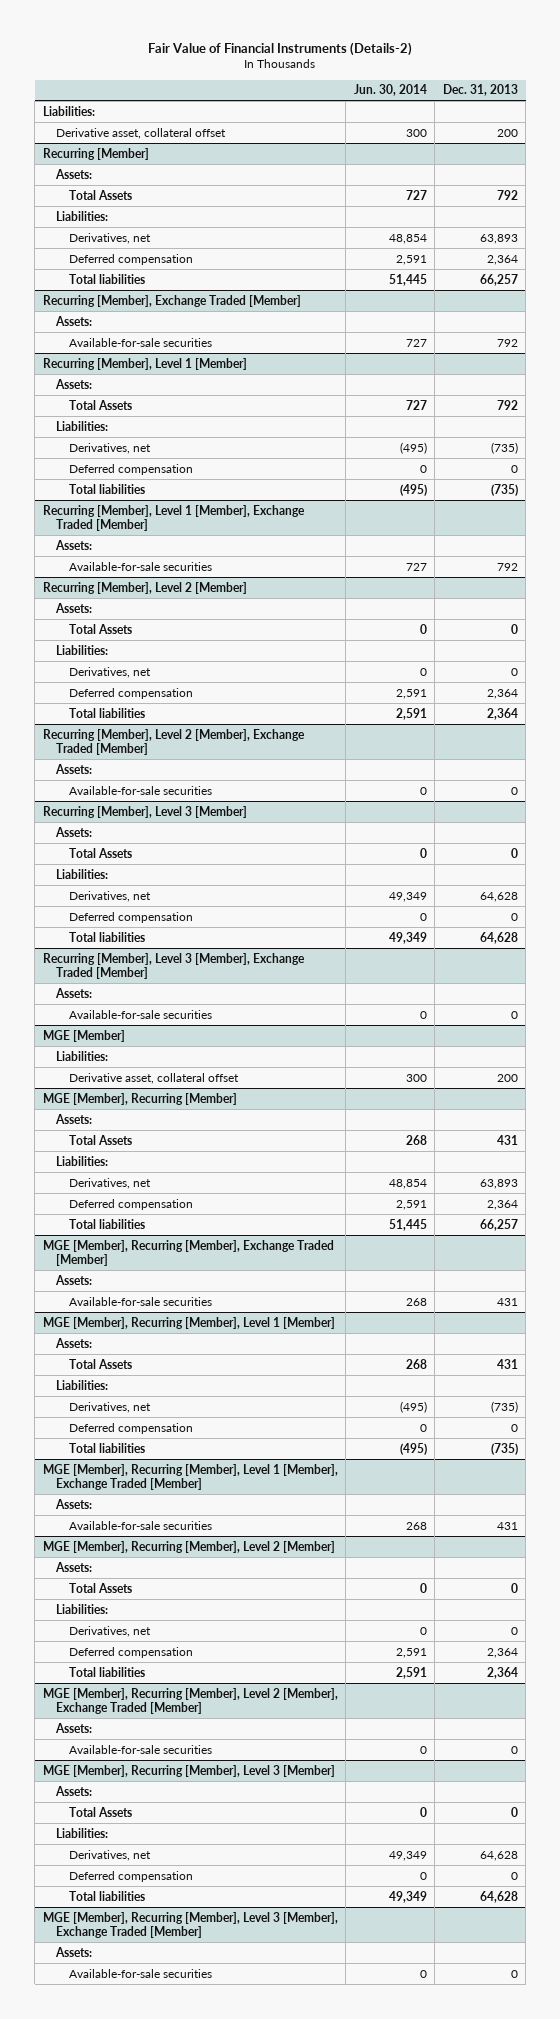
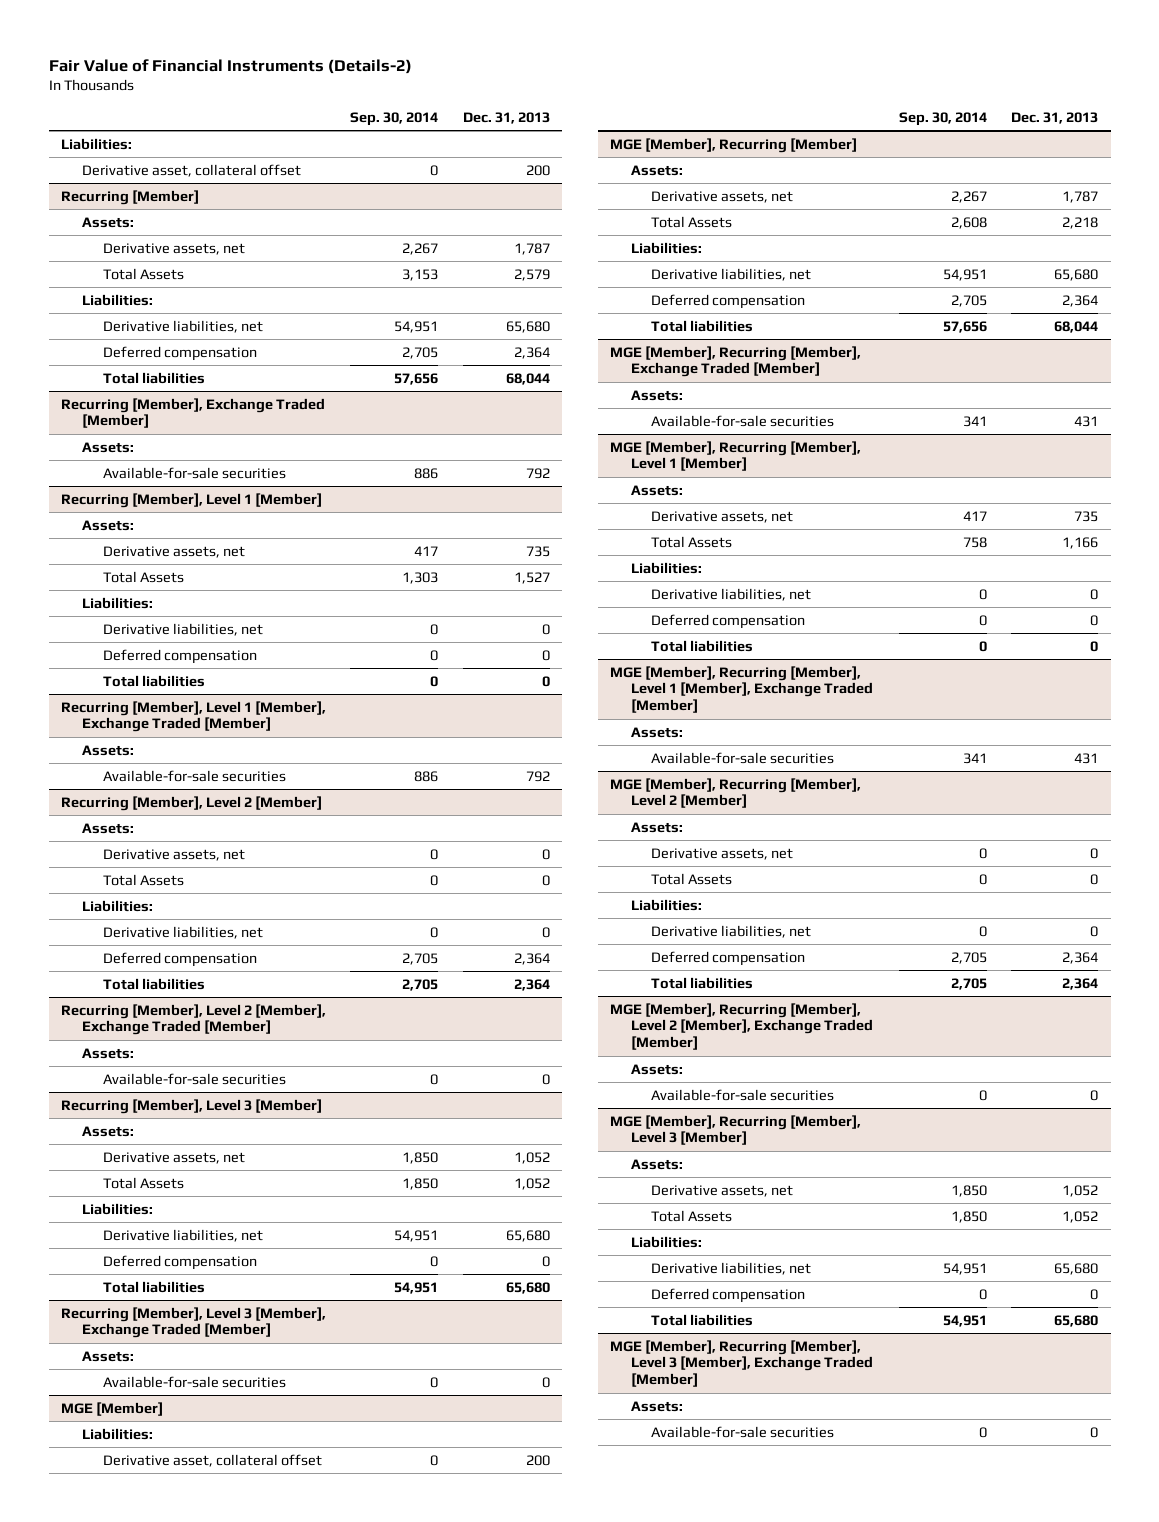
- | Jun. 30, 2014 | Dec. 31, 2013
+ | Sep. 30, 2014 | Dec. 31, 2013
@ Recurring [Member]
- Total Assets | 727 | 792
+ Derivative assets, net | 2,267 | 1,787
+ Total Assets | 3,153 | 2,579
- Derivatives, net | 48,854 | 63,893
+ Derivative liabilities, net | 54,951 | 65,680
- Total liabilities | 51,445 | 66,257
+ Total liabilities | 57,656 | 68,044
@ Recurring [Member], Level 1 [Member]
- Total Assets | 727 | 792
+ Derivative assets, net | 417 | 735
+ Total Assets | 1,303 | 1,527
- Derivatives, net | (495) | (735)
+ Derivative liabilities, net | 0 | 0
- Total liabilities | (495) | (735)
+ Total liabilities | 0 | 0
@ Recurring [Member], Level 2 [Member]
+ Derivative assets, net | 0 | 0
- Derivatives, net | 0 | 0
+ Derivative liabilities, net | 0 | 0
@ Recurring [Member], Level 3 [Member]
- Total Assets | 0 | 0
+ Derivative assets, net | 1,850 | 1,052
+ Total Assets | 1,850 | 1,052
- Derivatives, net | 49,349 | 64,628
+ Derivative liabilities, net | 54,951 | 65,680
- Total liabilities | 49,349 | 64,628
+ Total liabilities | 54,951 | 65,680
@ MGE [Member], Recurring [Member]
- Total Assets | 268 | 431
+ Derivative assets, net | 2,267 | 1,787
+ Total Assets | 2,608 | 2,218
- Derivatives, net | 48,854 | 63,893
+ Derivative liabilities, net | 54,951 | 65,680
- Total liabilities | 51,445 | 66,257
+ Total liabilities | 57,656 | 68,044
@ MGE [Member], Recurring [Member], Level 1 [Member]
- Total Assets | 268 | 431
+ Derivative assets, net | 417 | 735
+ Total Assets | 758 | 1,166
- Derivatives, net | (495) | (735)
+ Derivative liabilities, net | 0 | 0
- Total liabilities | (495) | (735)
+ Total liabilities | 0 | 0
@ MGE [Member], Recurring [Member], Level 2 [Member]
+ Derivative assets, net | 0 | 0
- Derivatives, net | 0 | 0
+ Derivative liabilities, net | 0 | 0
@ MGE [Member], Recurring [Member], Level 3 [Member]
- Total Assets | 0 | 0
+ Derivative assets, net | 1,850 | 1,052
+ Total Assets | 1,850 | 1,052
- Derivatives, net | 49,349 | 64,628
+ Derivative liabilities, net | 54,951 | 65,680
- Total liabilities | 49,349 | 64,628
+ Total liabilities | 54,951 | 65,680

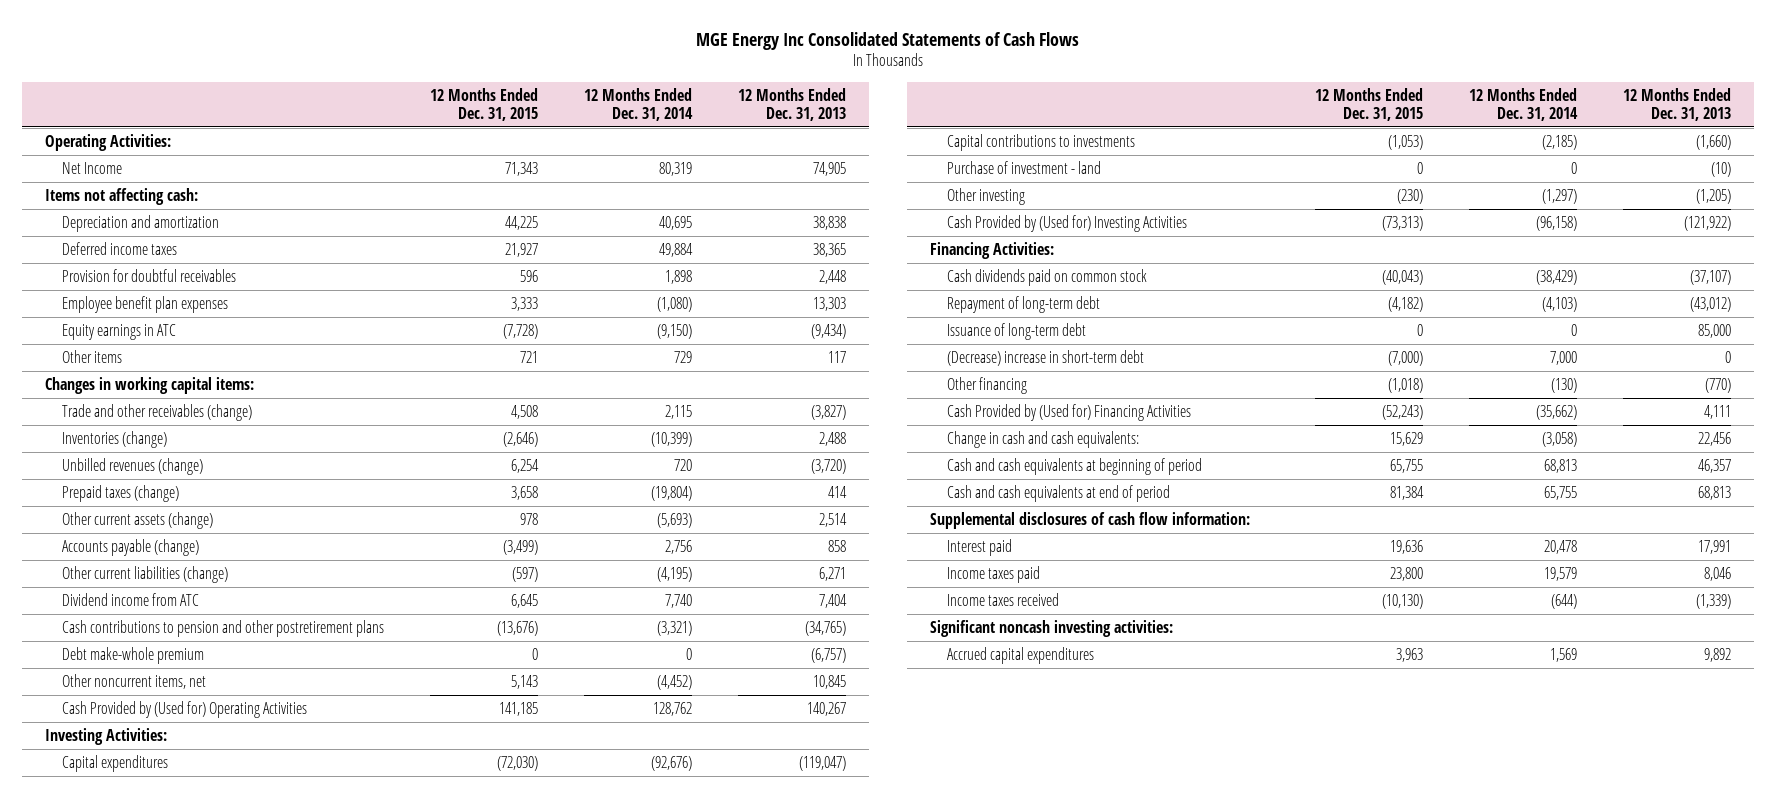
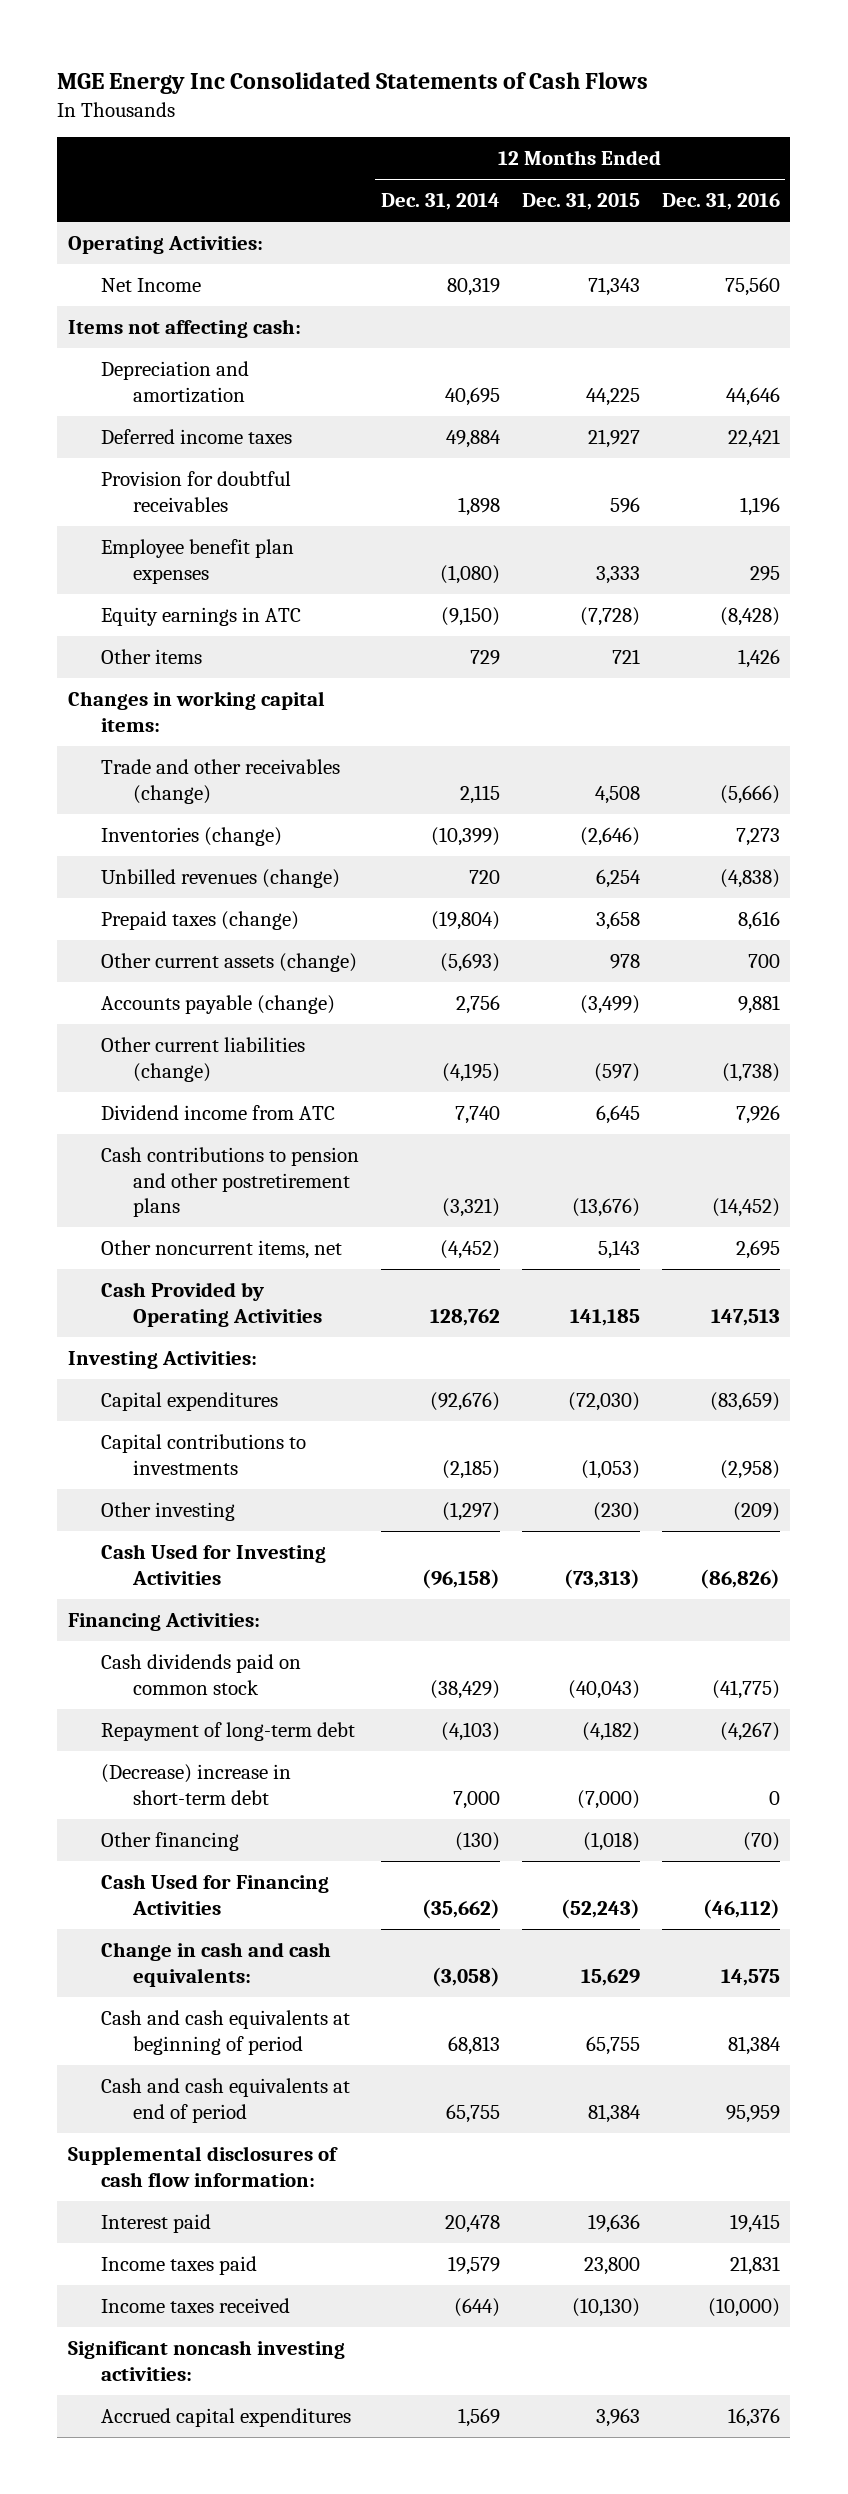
- | 12 Months Ended Dec. 31, 2015 | 12 Months Ended Dec. 31, 2014 | 12 Months Ended Dec. 31, 2013
+ | 12 Months Ended Dec. 31, 2014 | 12 Months Ended Dec. 31, 2015 | 12 Months Ended Dec. 31, 2016
- Debt make-whole premium | 0 | 0 | (6,757)
- Cash Provided by (Used for) Operating Activities | 141,185 | 128,762 | 140,267
+ Cash Provided by Operating Activities | 128,762 | 141,185 | 147,513
- Purchase of investment - land | 0 | 0 | (10)
- Cash Provided by (Used for) Investing Activities | (73,313) | (96,158) | (121,922)
+ Cash Used for Investing Activities | (96,158) | (73,313) | (86,826)
- Issuance of long-term debt | 0 | 0 | 85,000
- Cash Provided by (Used for) Financing Activities | (52,243) | (35,662) | 4,111
+ Cash Used for Financing Activities | (35,662) | (52,243) | (46,112)

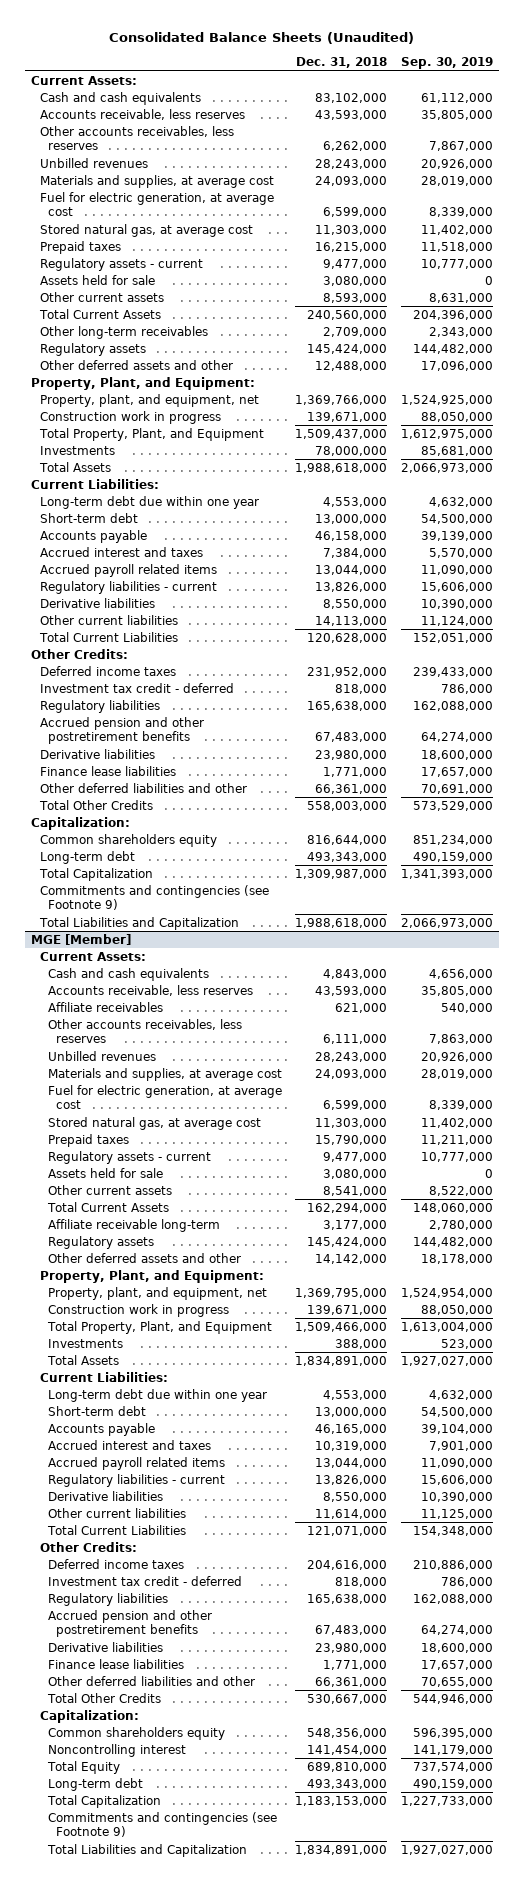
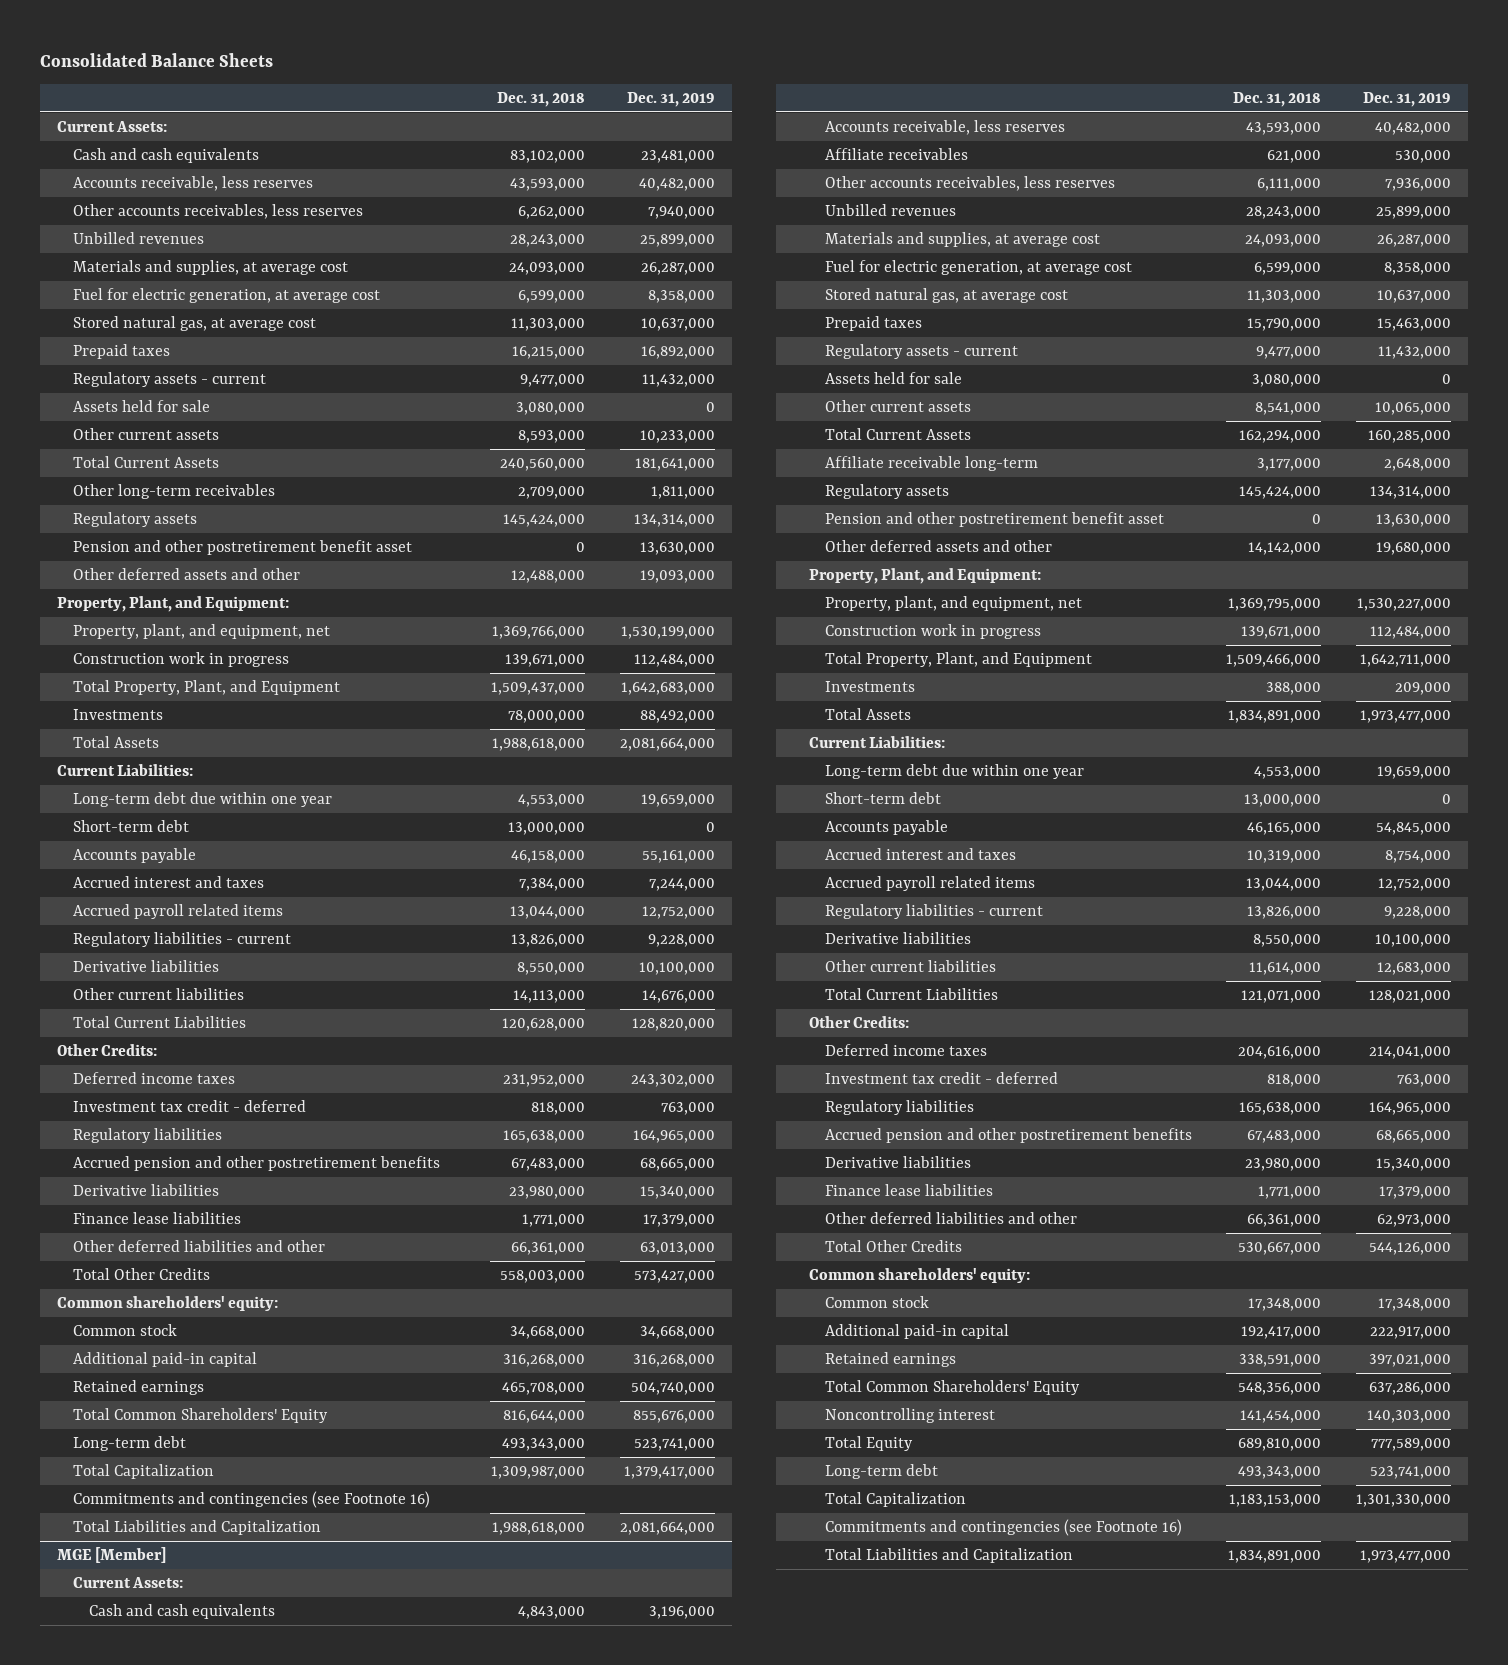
- Consolidated Balance Sheets (Unaudited)
+ Consolidated Balance Sheets
- | Dec. 31, 2018 | Sep. 30, 2019
+ | Dec. 31, 2018 | Dec. 31, 2019
+ Pension and other postretirement benefit asset | 0 | 13,630,000
- Capitalization:
- Common shareholders equity | 816,644,000 | 851,234,000
+ Common shareholders' equity:
+ Common stock | 34,668,000 | 34,668,000
+ Additional paid-in capital | 316,268,000 | 316,268,000
+ Retained earnings | 465,708,000 | 504,740,000
+ Total Common Shareholders' Equity | 816,644,000 | 855,676,000
- Commitments and contingencies (see Footnote 9)
+ Commitments and contingencies (see Footnote 16)
@ MGE [Member]
+ Pension and other postretirement benefit asset | 0 | 13,630,000
- Capitalization:
- Common shareholders equity | 548,356,000 | 596,395,000
+ Common shareholders' equity:
+ Common stock | 17,348,000 | 17,348,000
+ Additional paid-in capital | 192,417,000 | 222,917,000
+ Retained earnings | 338,591,000 | 397,021,000
+ Total Common Shareholders' Equity | 548,356,000 | 637,286,000
- Commitments and contingencies (see Footnote 9)
+ Commitments and contingencies (see Footnote 16)

